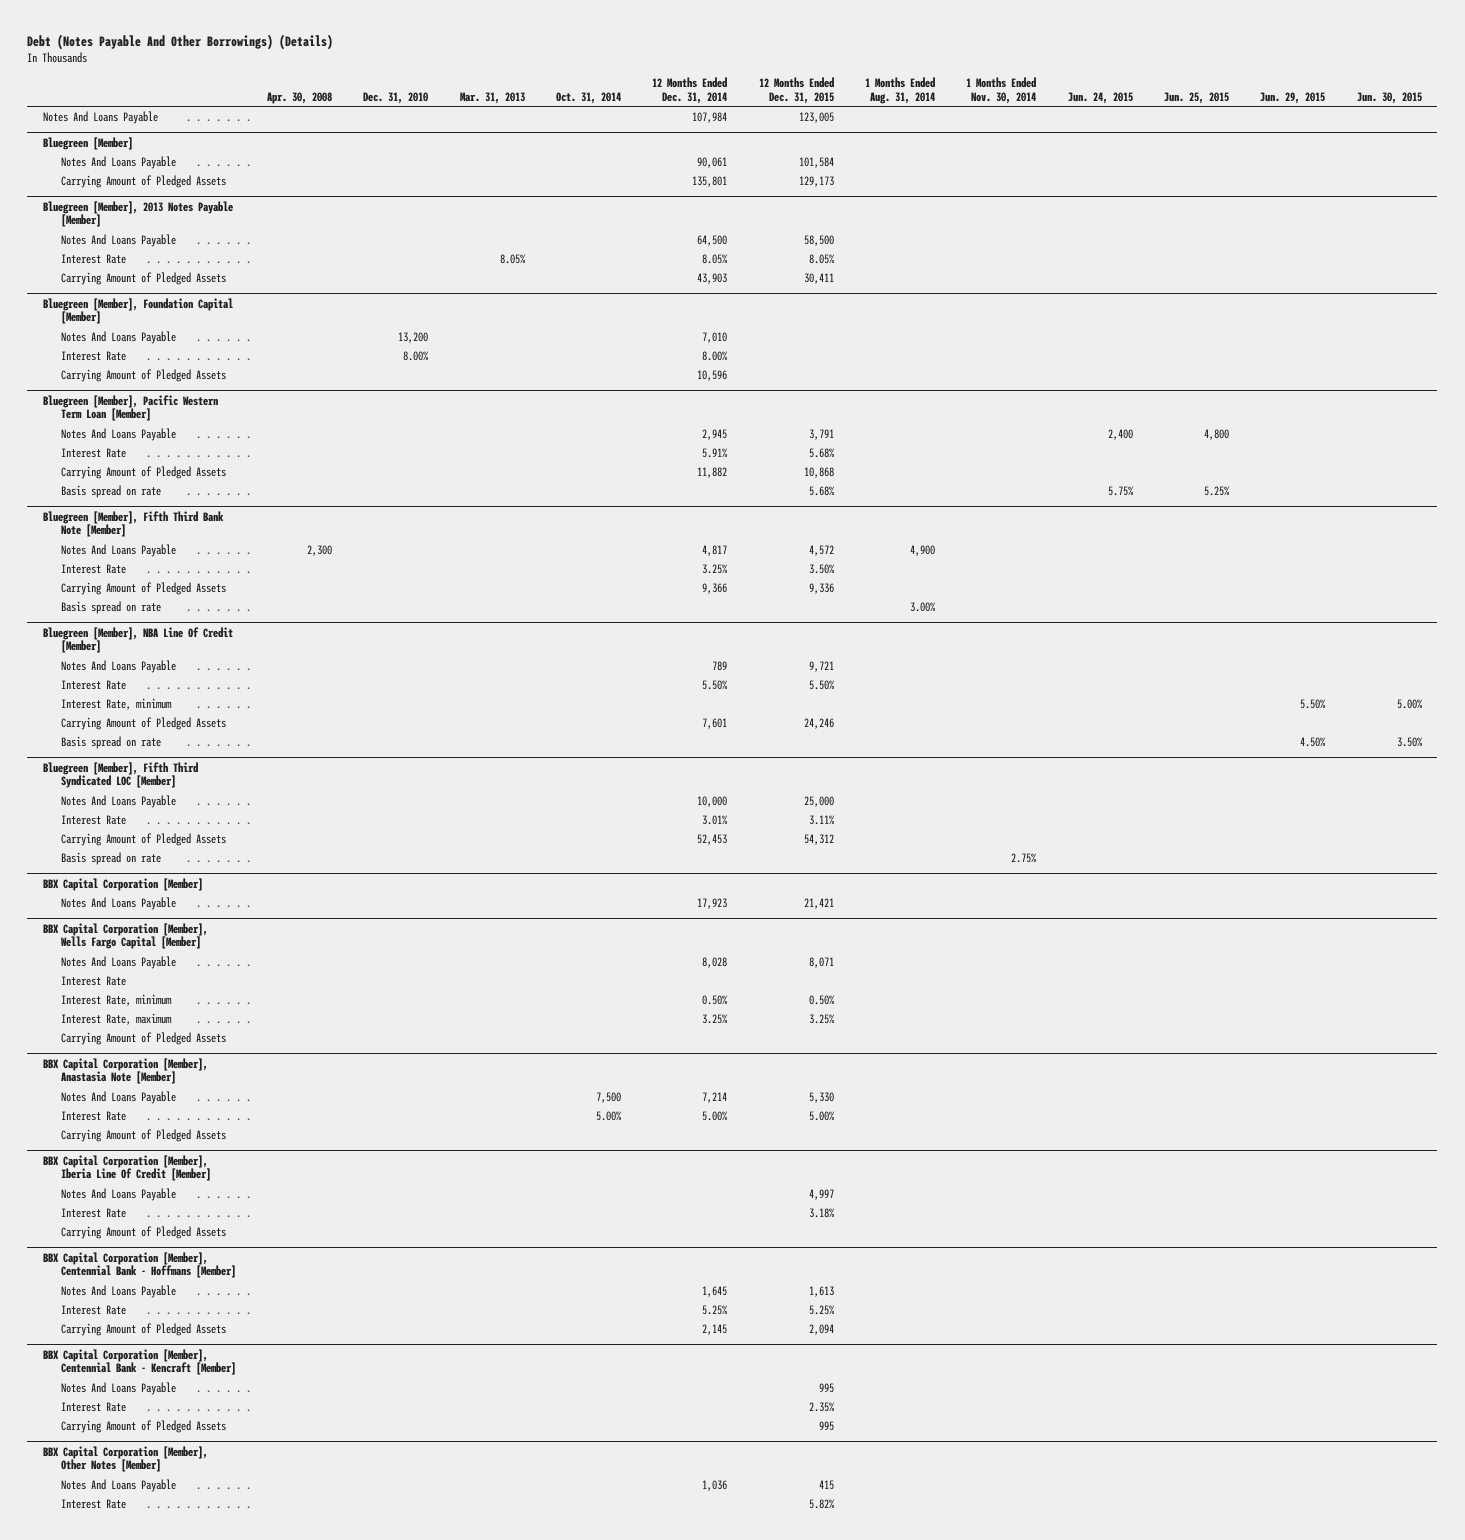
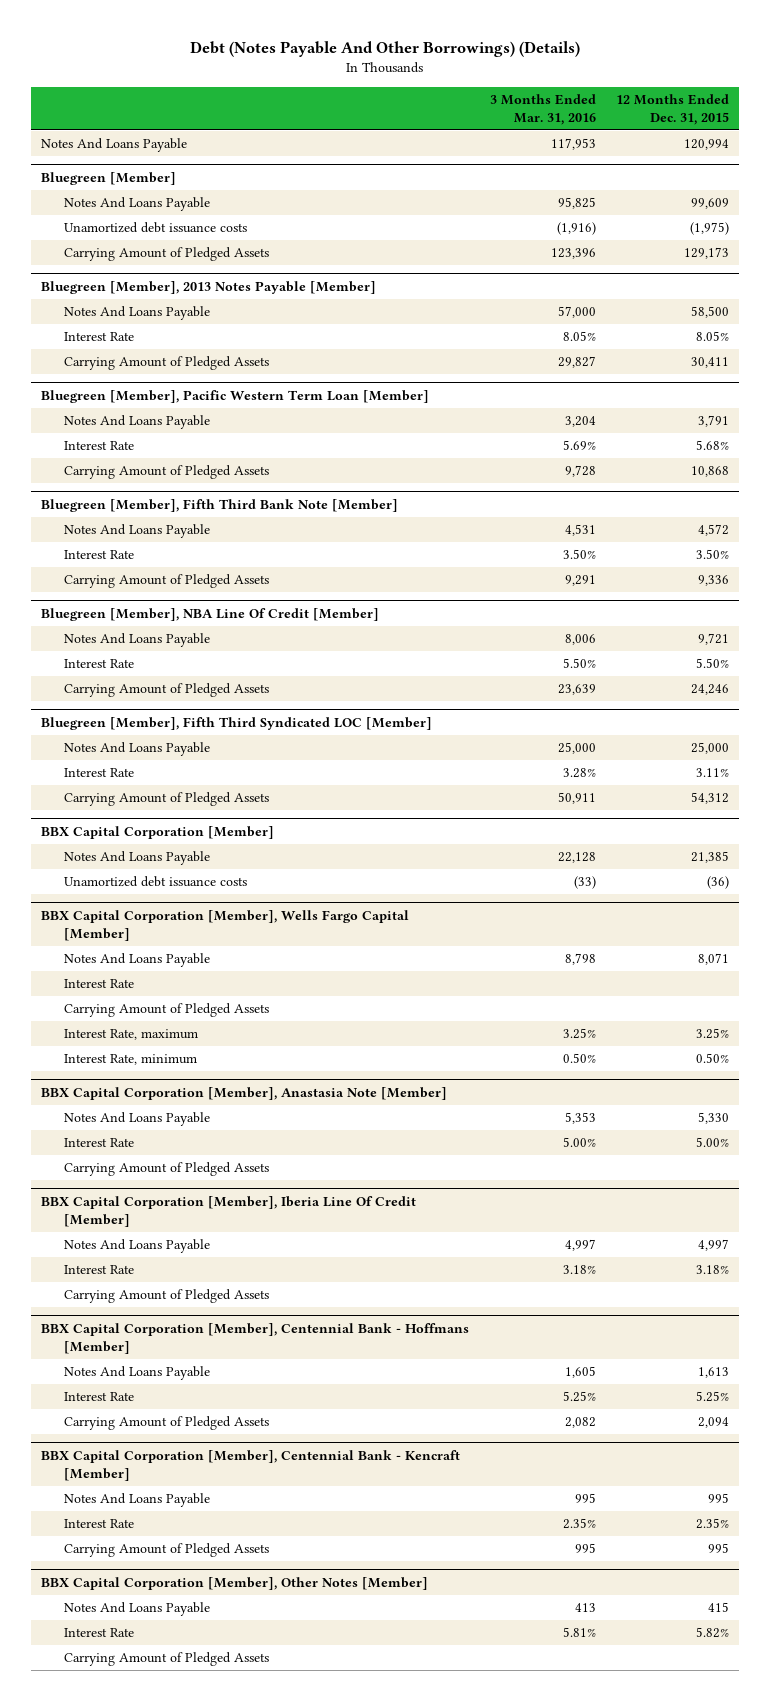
- | Apr. 30, 2008 | Dec. 31, 2010 | Mar. 31, 2013 | Oct. 31, 2014 | 12 Months Ended Dec. 31, 2014 | 12 Months Ended Dec. 31, 2015 | 1 Months Ended Aug. 31, 2014 | 1 Months Ended Nov. 30, 2014 | Jun. 24, 2015 | Jun. 25, 2015 | Jun. 29, 2015 | Jun. 30, 2015
+ | 3 Months Ended Mar. 31, 2016 | 12 Months Ended Dec. 31, 2015
- Notes And Loans Payable | | | | | 107,984 | 123,005 | | | | | |
+ Notes And Loans Payable | 117,953 | 120,994
@ Bluegreen [Member]
- Notes And Loans Payable | | | | | 90,061 | 101,584 | | | | | |
+ Notes And Loans Payable | 95,825 | 99,609
+ Unamortized debt issuance costs | (1,916) | (1,975)
- Bluegreen [Member], Foundation Capital [Member]
- Notes And Loans Payable | | 13,200 | | | 7,010 | | | | | | |
- Interest Rate | | 8.00% | | | 8.00% | | | | | | |
- Carrying Amount of Pledged Assets | | | | | 10,596 | | | | | | |
@ Bluegreen [Member], Pacific Western Term Loan [Member]
- Basis spread on rate | | | | | | 5.68% | | | 5.75% | 5.25% | |
@ Bluegreen [Member], Fifth Third Bank Note [Member]
- Basis spread on rate | | | | | | | 3.00% | | | | |
@ Bluegreen [Member], NBA Line Of Credit [Member]
- Interest Rate, minimum | | | | | | | | | | | 5.50% | 5.00%
- Basis spread on rate | | | | | | | | | | | 4.50% | 3.50%
@ Bluegreen [Member], Fifth Third Syndicated LOC [Member]
- Basis spread on rate | | | | | | | | 2.75% | | | |
@ BBX Capital Corporation [Member]
- Notes And Loans Payable | | | | | 17,923 | 21,421 | | | | | |
+ Notes And Loans Payable | 22,128 | 21,385
+ Unamortized debt issuance costs | (33) | (36)
@ BBX Capital Corporation [Member], Wells Fargo Capital [Member]
moved down: Interest Rate, maximum | 3.25% | 3.25%
moved down: Interest Rate, minimum | 0.50% | 0.50%
@ BBX Capital Corporation [Member], Other Notes [Member]
+ Carrying Amount of Pledged Assets

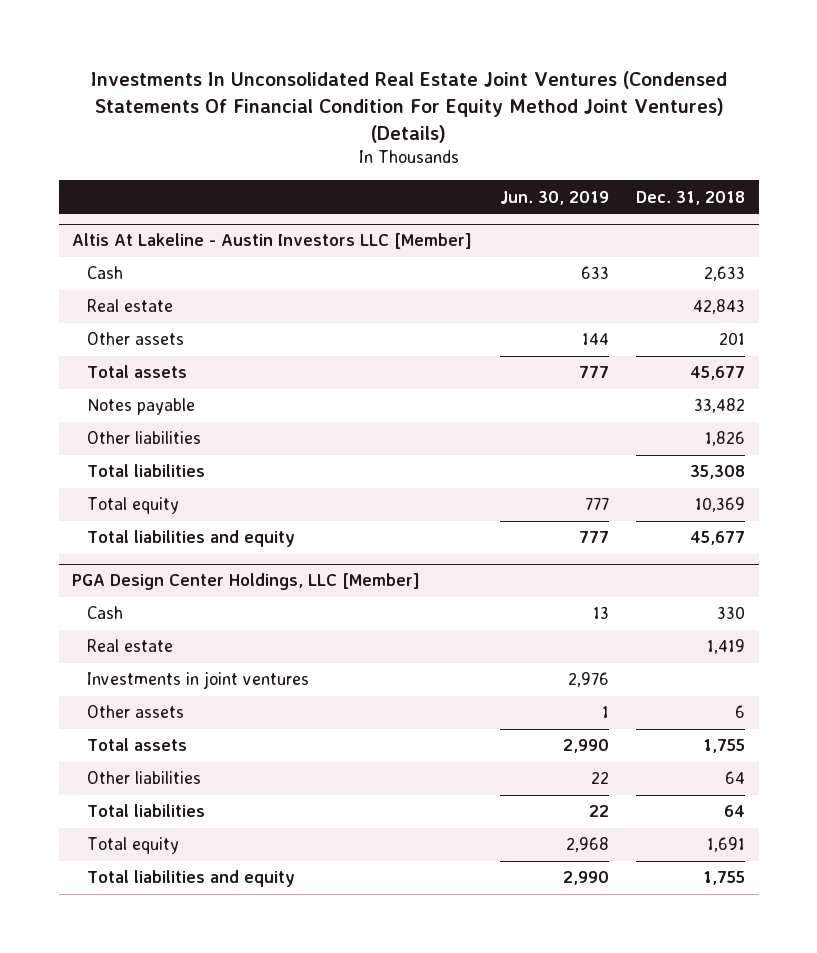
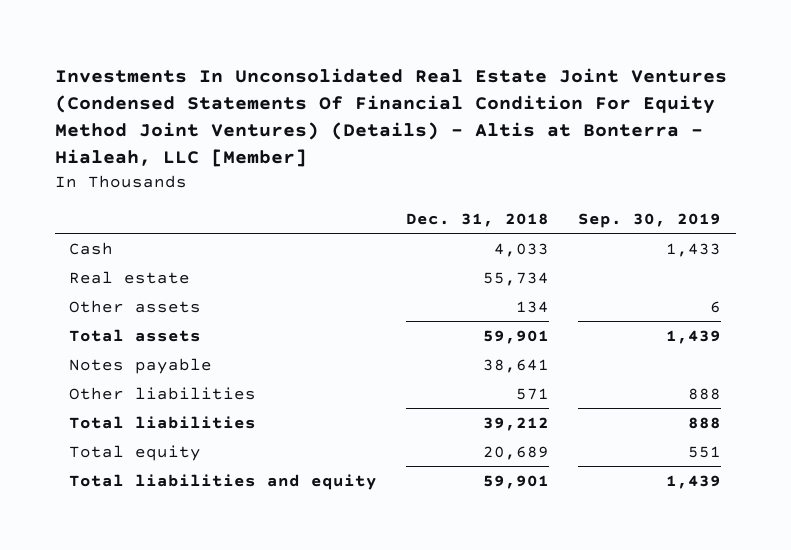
- Investments In Unconsolidated Real Estate Joint Ventures (Condensed Statements Of Financial Condition For Equity Method Joint Ventures) (Details)
+ Investments In Unconsolidated Real Estate Joint Ventures (Condensed Statements Of Financial Condition For Equity Method Joint Ventures) (Details) - Altis at Bonterra - Hialeah, LLC [Member]
- | Jun. 30, 2019 | Dec. 31, 2018
+ | Dec. 31, 2018 | Sep. 30, 2019
- Altis At Lakeline - Austin Investors LLC [Member]
- Cash | 633 | 2,633
- Real estate | | 42,843
- Other assets | 144 | 201
- Total assets | 777 | 45,677
- Notes payable | | 33,482
- Other liabilities | | 1,826
- Total liabilities | | 35,308
- Total equity | 777 | 10,369
- Total liabilities and equity | 777 | 45,677
- PGA Design Center Holdings, LLC [Member]
- Cash | 13 | 330
- Real estate | | 1,419
- Investments in joint ventures | 2,976 |
- Other assets | 1 | 6
- Total assets | 2,990 | 1,755
- Other liabilities | 22 | 64
- Total liabilities | 22 | 64
- Total equity | 2,968 | 1,691
- Total liabilities and equity | 2,990 | 1,755
+ Cash | 4,033 | 1,433
+ Real estate | 55,734 |
+ Other assets | 134 | 6
+ Total assets | 59,901 | 1,439
+ Notes payable | 38,641 |
+ Other liabilities | 571 | 888
+ Total liabilities | 39,212 | 888
+ Total equity | 20,689 | 551
+ Total liabilities and equity | 59,901 | 1,439

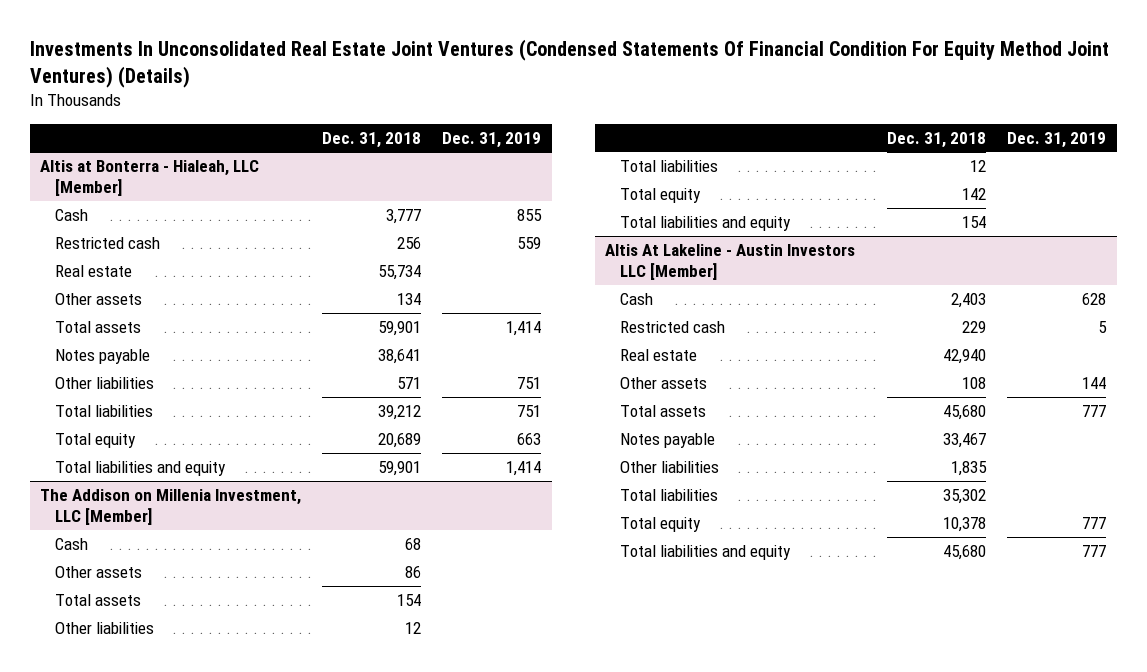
- Investments In Unconsolidated Real Estate Joint Ventures (Condensed Statements Of Financial Condition For Equity Method Joint Ventures) (Details) - Altis at Bonterra - Hialeah, LLC [Member]
+ Investments In Unconsolidated Real Estate Joint Ventures (Condensed Statements Of Financial Condition For Equity Method Joint Ventures) (Details)
- | Dec. 31, 2018 | Sep. 30, 2019
+ | Dec. 31, 2018 | Dec. 31, 2019
- Cash | 4,033 | 1,433
+ Altis at Bonterra - Hialeah, LLC [Member]
+ Cash | 3,777 | 855
+ Restricted cash | 256 | 559
+ The Addison on Millenia Investment, LLC [Member]
+ Cash | 68 |
+ Other assets | 86 |
+ Total assets | 154 |
+ Other liabilities | 12 |
+ Total liabilities | 12 |
+ Total equity | 142 |
+ Total liabilities and equity | 154 |
+ Altis At Lakeline - Austin Investors LLC [Member]
+ Cash | 2,403 | 628
+ Restricted cash | 229 | 5
+ Real estate | 42,940 |
+ Other assets | 108 | 144
+ Total assets | 45,680 | 777
+ Notes payable | 33,467 |
+ Other liabilities | 1,835 |
+ Total liabilities | 35,302 |
+ Total equity | 10,378 | 777
+ Total liabilities and equity | 45,680 | 777

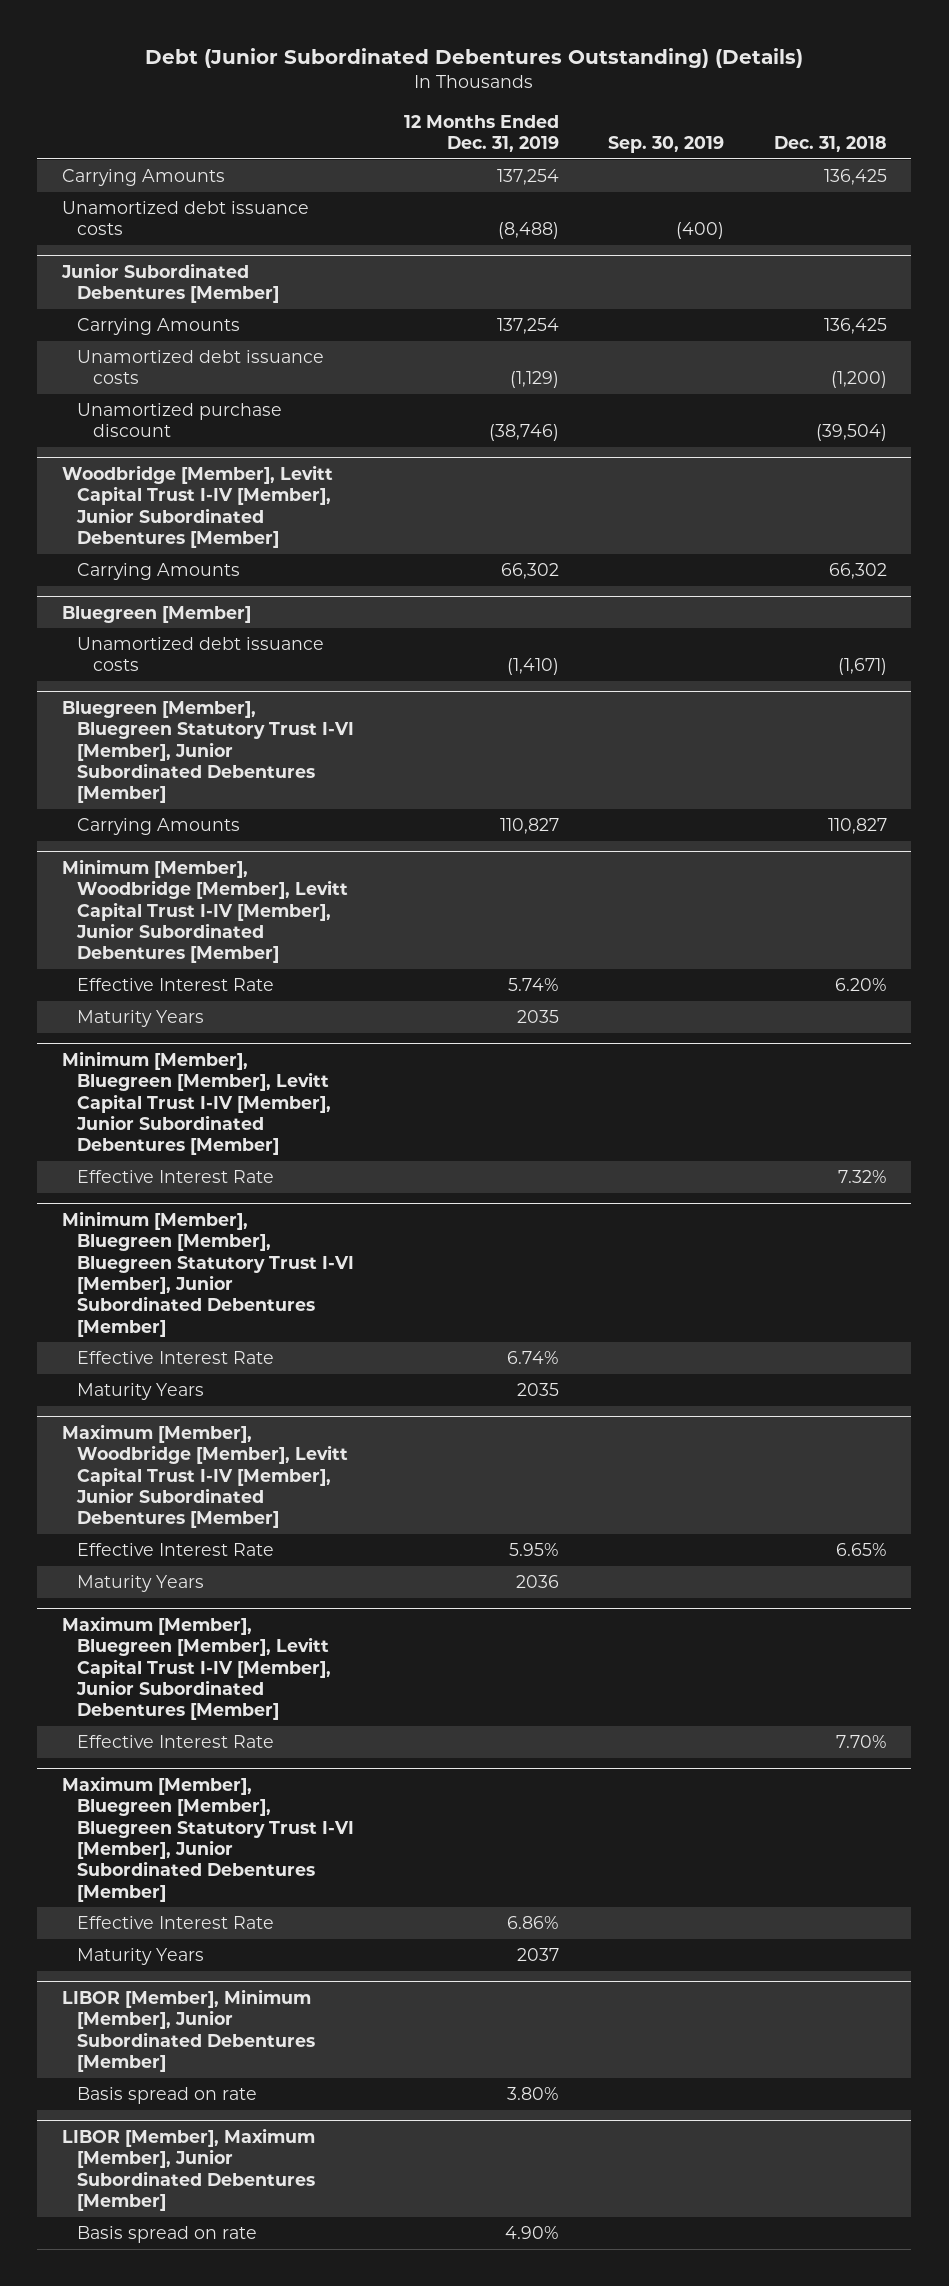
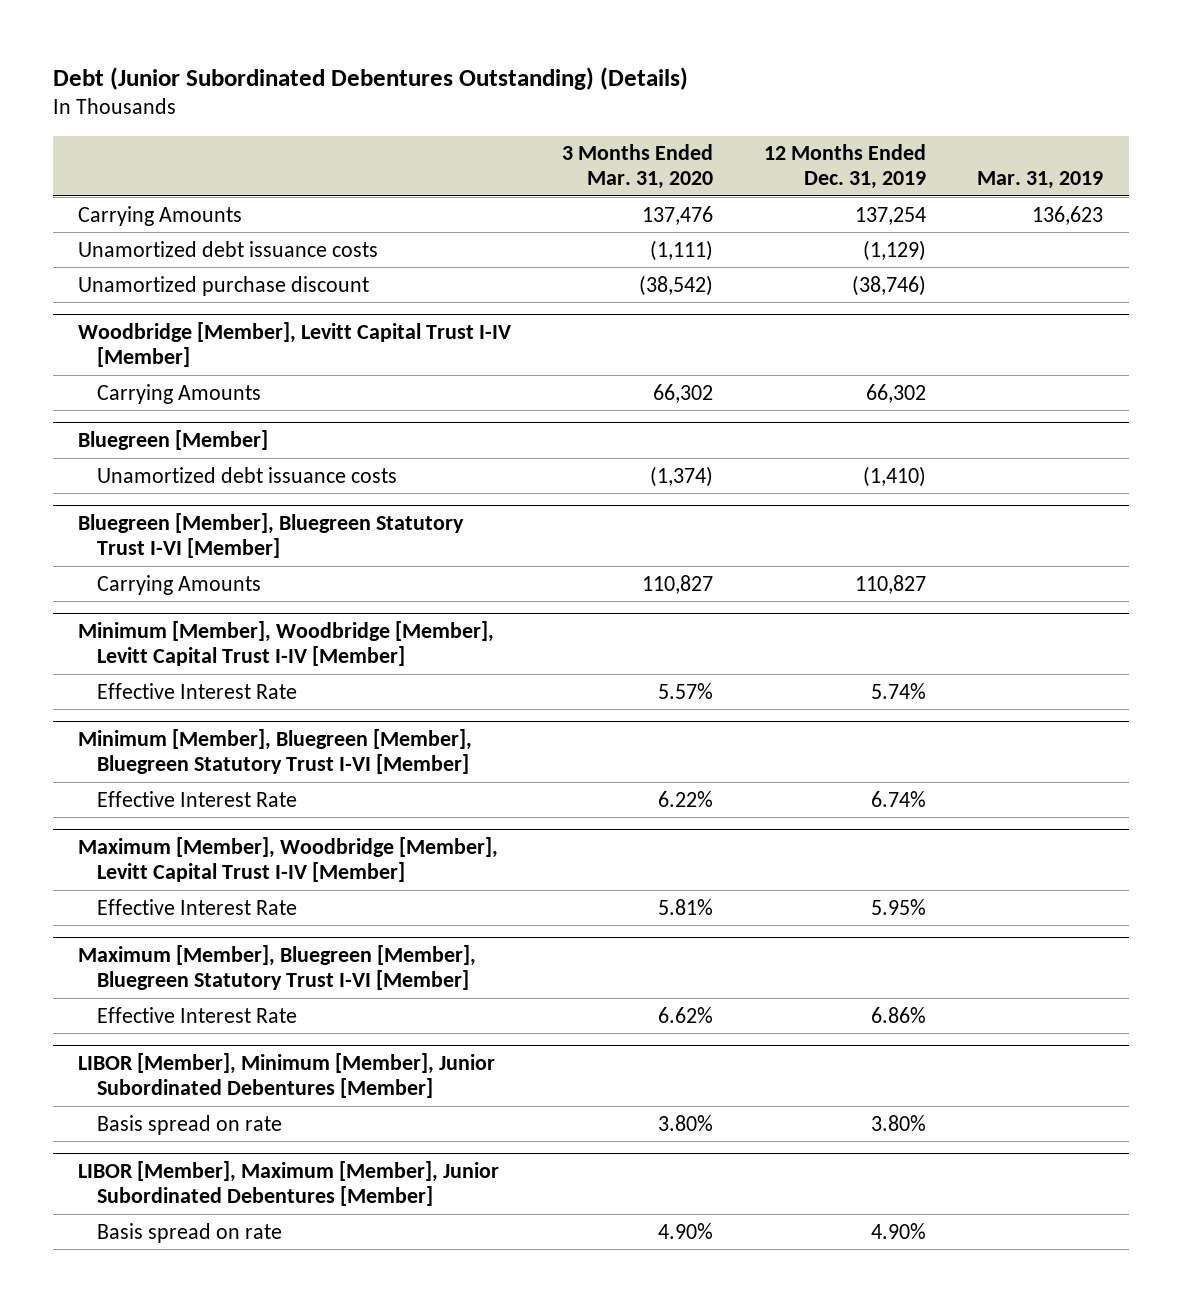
- | 12 Months Ended Dec. 31, 2019 | Sep. 30, 2019 | Dec. 31, 2018
+ | 3 Months Ended Mar. 31, 2020 | 12 Months Ended Dec. 31, 2019 | Mar. 31, 2019
- Unamortized debt issuance costs | (8,488) | (400) |
- Junior Subordinated Debentures [Member]
- Carrying Amounts | 137,254 | | 136,425
- Woodbridge [Member], Levitt Capital Trust I-IV [Member], Junior Subordinated Debentures [Member]
+ Woodbridge [Member], Levitt Capital Trust I-IV [Member]
- Bluegreen [Member], Bluegreen Statutory Trust I-VI [Member], Junior Subordinated Debentures [Member]
+ Bluegreen [Member], Bluegreen Statutory Trust I-VI [Member]
- Minimum [Member], Woodbridge [Member], Levitt Capital Trust I-IV [Member], Junior Subordinated Debentures [Member]
+ Minimum [Member], Woodbridge [Member], Levitt Capital Trust I-IV [Member]
- Maturity Years | 2035 | |
- Minimum [Member], Bluegreen [Member], Levitt Capital Trust I-IV [Member], Junior Subordinated Debentures [Member]
- Effective Interest Rate | | | 7.32%
- Minimum [Member], Bluegreen [Member], Bluegreen Statutory Trust I-VI [Member], Junior Subordinated Debentures [Member]
+ Minimum [Member], Bluegreen [Member], Bluegreen Statutory Trust I-VI [Member]
- Maturity Years | 2035 | |
- Maximum [Member], Woodbridge [Member], Levitt Capital Trust I-IV [Member], Junior Subordinated Debentures [Member]
+ Maximum [Member], Woodbridge [Member], Levitt Capital Trust I-IV [Member]
- Maturity Years | 2036 | |
- Maximum [Member], Bluegreen [Member], Levitt Capital Trust I-IV [Member], Junior Subordinated Debentures [Member]
- Effective Interest Rate | | | 7.70%
- Maximum [Member], Bluegreen [Member], Bluegreen Statutory Trust I-VI [Member], Junior Subordinated Debentures [Member]
+ Maximum [Member], Bluegreen [Member], Bluegreen Statutory Trust I-VI [Member]
- Maturity Years | 2037 | |

